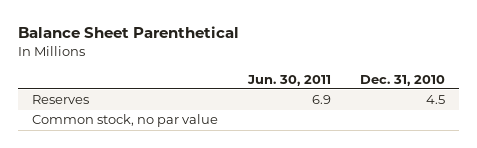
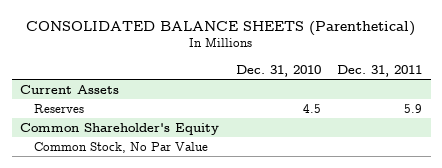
- Balance Sheet Parenthetical
+ CONSOLIDATED BALANCE SHEETS (Parenthetical)
- | Jun. 30, 2011 | Dec. 31, 2010
+ | Dec. 31, 2010 | Dec. 31, 2011
+ Current Assets
- Common stock, no par value
+ Common Shareholder's Equity
+ Common Stock, No Par Value

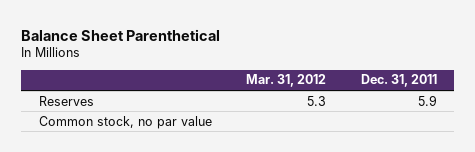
- CONSOLIDATED BALANCE SHEETS (Parenthetical)
+ Balance Sheet Parenthetical
- | Dec. 31, 2010 | Dec. 31, 2011
+ | Mar. 31, 2012 | Dec. 31, 2011
- Current Assets
- Common Shareholder's Equity
- Common Stock, No Par Value
+ Common stock, no par value

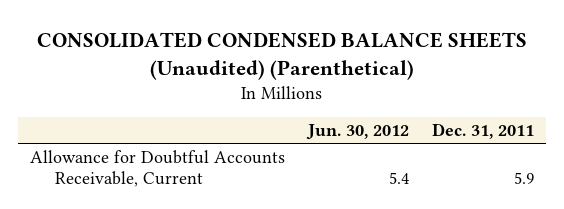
- Balance Sheet Parenthetical
+ CONSOLIDATED CONDENSED BALANCE SHEETS (Unaudited) (Parenthetical)
- | Mar. 31, 2012 | Dec. 31, 2011
+ | Jun. 30, 2012 | Dec. 31, 2011
- Reserves | 5.3 | 5.9
- Common stock, no par value
+ Allowance for Doubtful Accounts Receivable, Current | 5.4 | 5.9

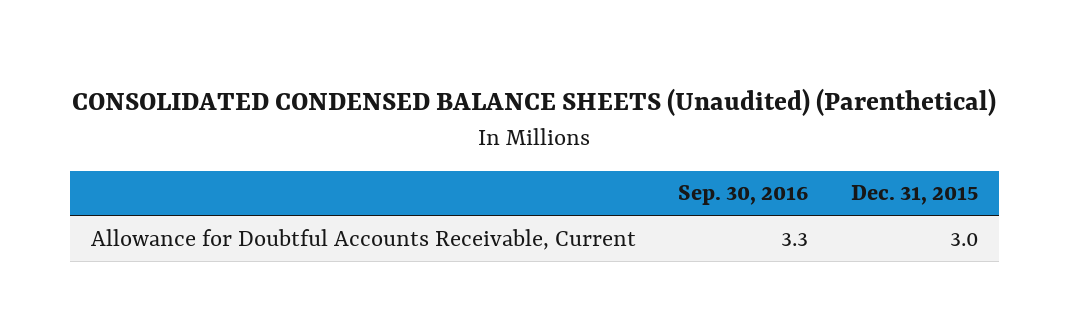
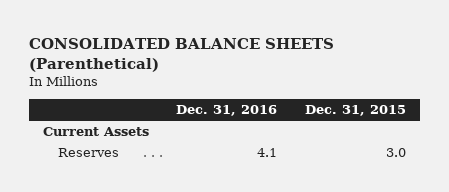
- CONSOLIDATED CONDENSED BALANCE SHEETS (Unaudited) (Parenthetical)
+ CONSOLIDATED BALANCE SHEETS (Parenthetical)
- | Sep. 30, 2016 | Dec. 31, 2015
+ | Dec. 31, 2016 | Dec. 31, 2015
- Allowance for Doubtful Accounts Receivable, Current | 3.3 | 3.0
+ Current Assets
+ Reserves | 4.1 | 3.0

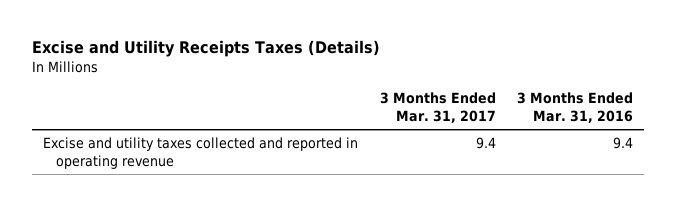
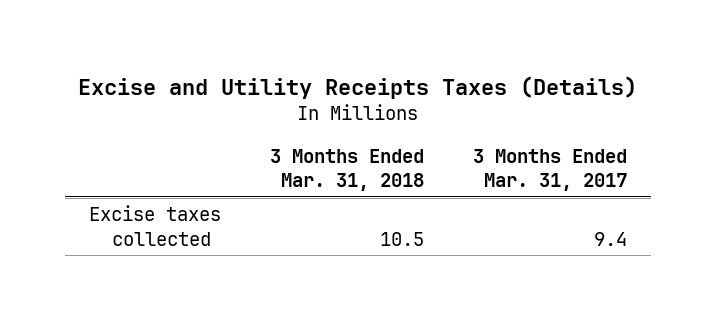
- | 3 Months Ended Mar. 31, 2017 | 3 Months Ended Mar. 31, 2016
+ | 3 Months Ended Mar. 31, 2018 | 3 Months Ended Mar. 31, 2017
- Excise and utility taxes collected and reported in operating revenue | 9.4 | 9.4
+ Excise taxes collected | 10.5 | 9.4

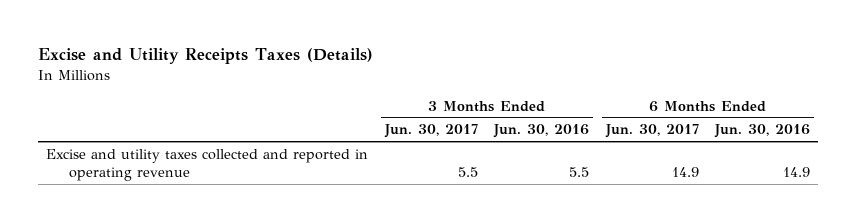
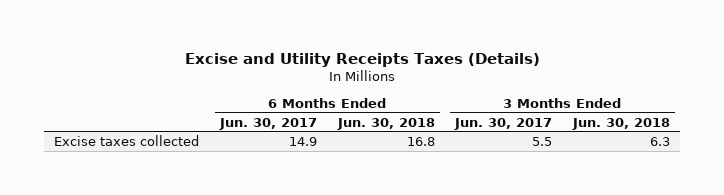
- | 3 Months Ended Jun. 30, 2017 | 3 Months Ended Jun. 30, 2016 | 6 Months Ended Jun. 30, 2017 | 6 Months Ended Jun. 30, 2016
+ | 6 Months Ended Jun. 30, 2017 | 6 Months Ended Jun. 30, 2018 | 3 Months Ended Jun. 30, 2017 | 3 Months Ended Jun. 30, 2018
- Excise and utility taxes collected and reported in operating revenue | 5.5 | 5.5 | 14.9 | 14.9
+ Excise taxes collected | 14.9 | 16.8 | 5.5 | 6.3

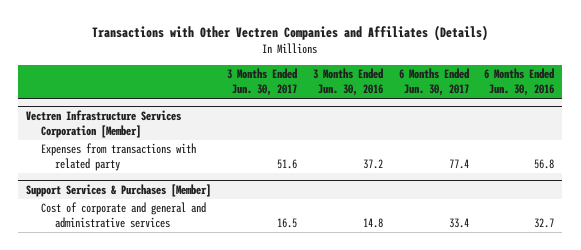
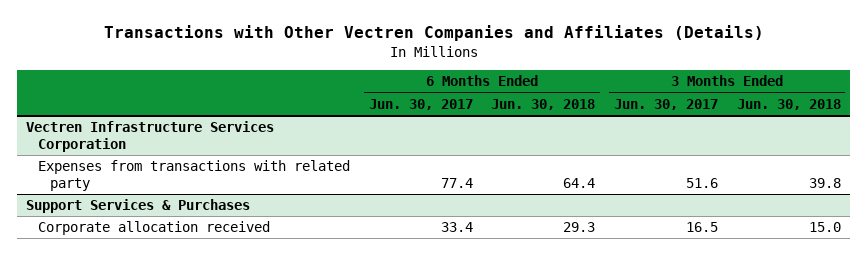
- | 3 Months Ended Jun. 30, 2017 | 3 Months Ended Jun. 30, 2016 | 6 Months Ended Jun. 30, 2017 | 6 Months Ended Jun. 30, 2016
+ | 6 Months Ended Jun. 30, 2017 | 6 Months Ended Jun. 30, 2018 | 3 Months Ended Jun. 30, 2017 | 3 Months Ended Jun. 30, 2018
- Vectren Infrastructure Services Corporation [Member]
+ Vectren Infrastructure Services Corporation
- Support Services & Purchases [Member]
- Cost of corporate and general and administrative services | 16.5 | 14.8 | 33.4 | 32.7
+ Support Services & Purchases
+ Corporate allocation received | 33.4 | 29.3 | 16.5 | 15.0

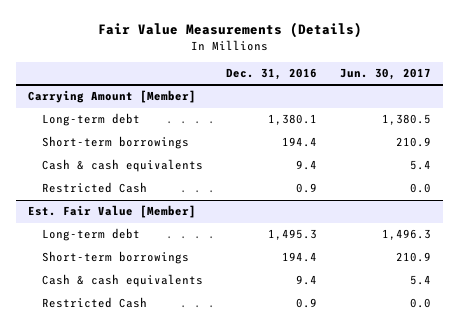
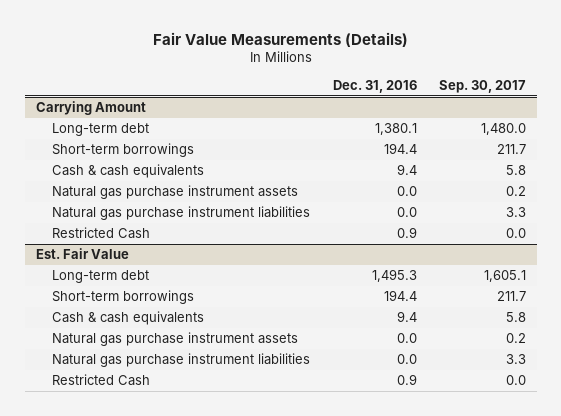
- | Dec. 31, 2016 | Jun. 30, 2017
+ | Dec. 31, 2016 | Sep. 30, 2017
- Carrying Amount [Member]
+ Carrying Amount
+ Natural gas purchase instrument assets | 0.0 | 0.2
+ Natural gas purchase instrument liabilities | 0.0 | 3.3
- Est. Fair Value [Member]
+ Est. Fair Value
+ Natural gas purchase instrument assets | 0.0 | 0.2
+ Natural gas purchase instrument liabilities | 0.0 | 3.3

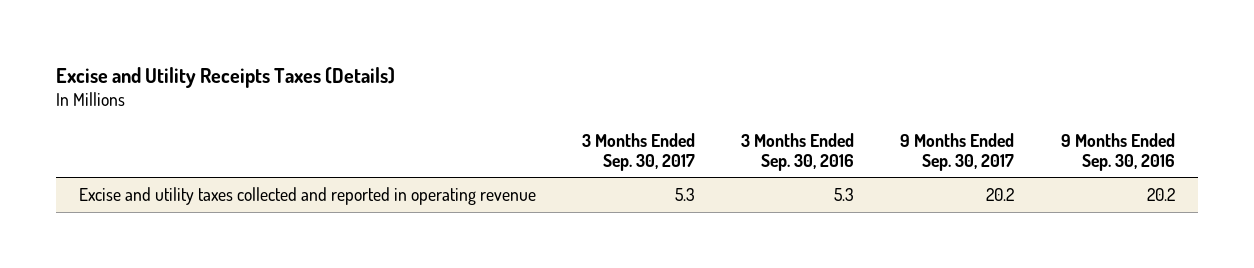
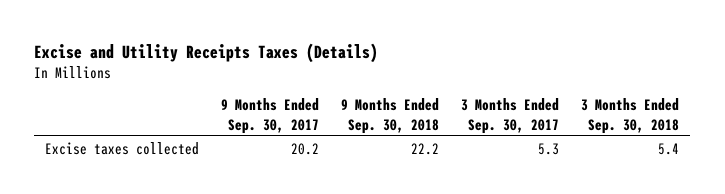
- | 3 Months Ended Sep. 30, 2017 | 3 Months Ended Sep. 30, 2016 | 9 Months Ended Sep. 30, 2017 | 9 Months Ended Sep. 30, 2016
+ | 9 Months Ended Sep. 30, 2017 | 9 Months Ended Sep. 30, 2018 | 3 Months Ended Sep. 30, 2017 | 3 Months Ended Sep. 30, 2018
- Excise and utility taxes collected and reported in operating revenue | 5.3 | 5.3 | 20.2 | 20.2
+ Excise taxes collected | 20.2 | 22.2 | 5.3 | 5.4

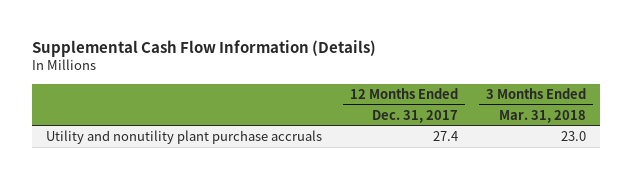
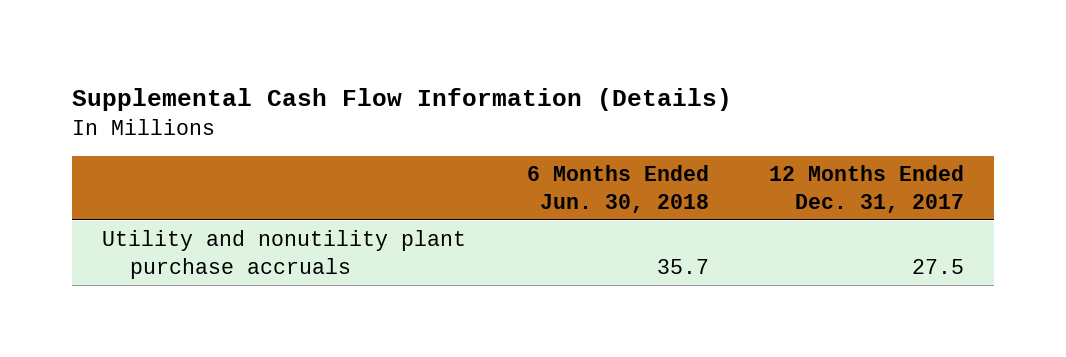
- | 12 Months Ended Dec. 31, 2017 | 3 Months Ended Mar. 31, 2018
+ | 6 Months Ended Jun. 30, 2018 | 12 Months Ended Dec. 31, 2017
- Utility and nonutility plant purchase accruals | 27.4 | 23.0
+ Utility and nonutility plant purchase accruals | 35.7 | 27.5

